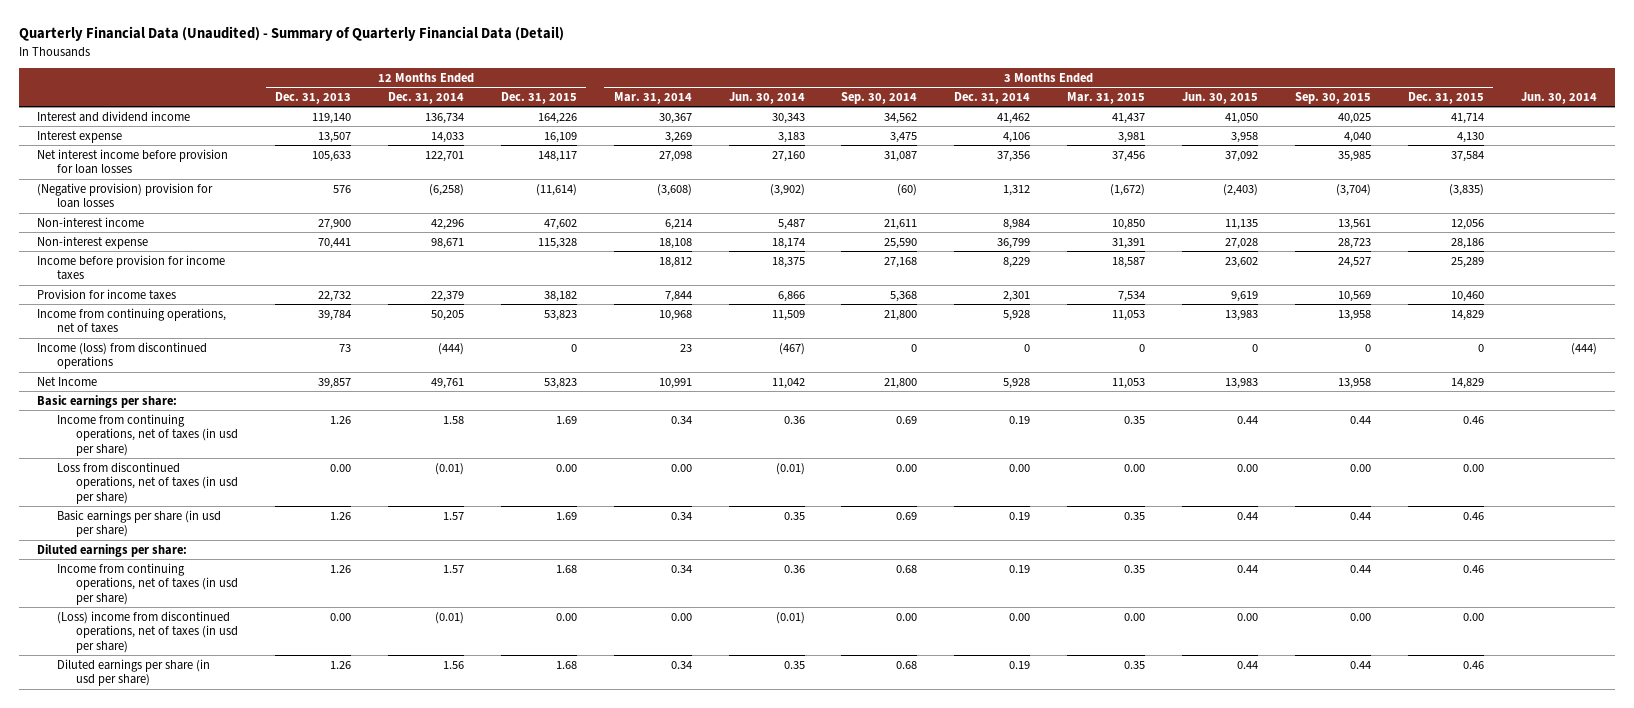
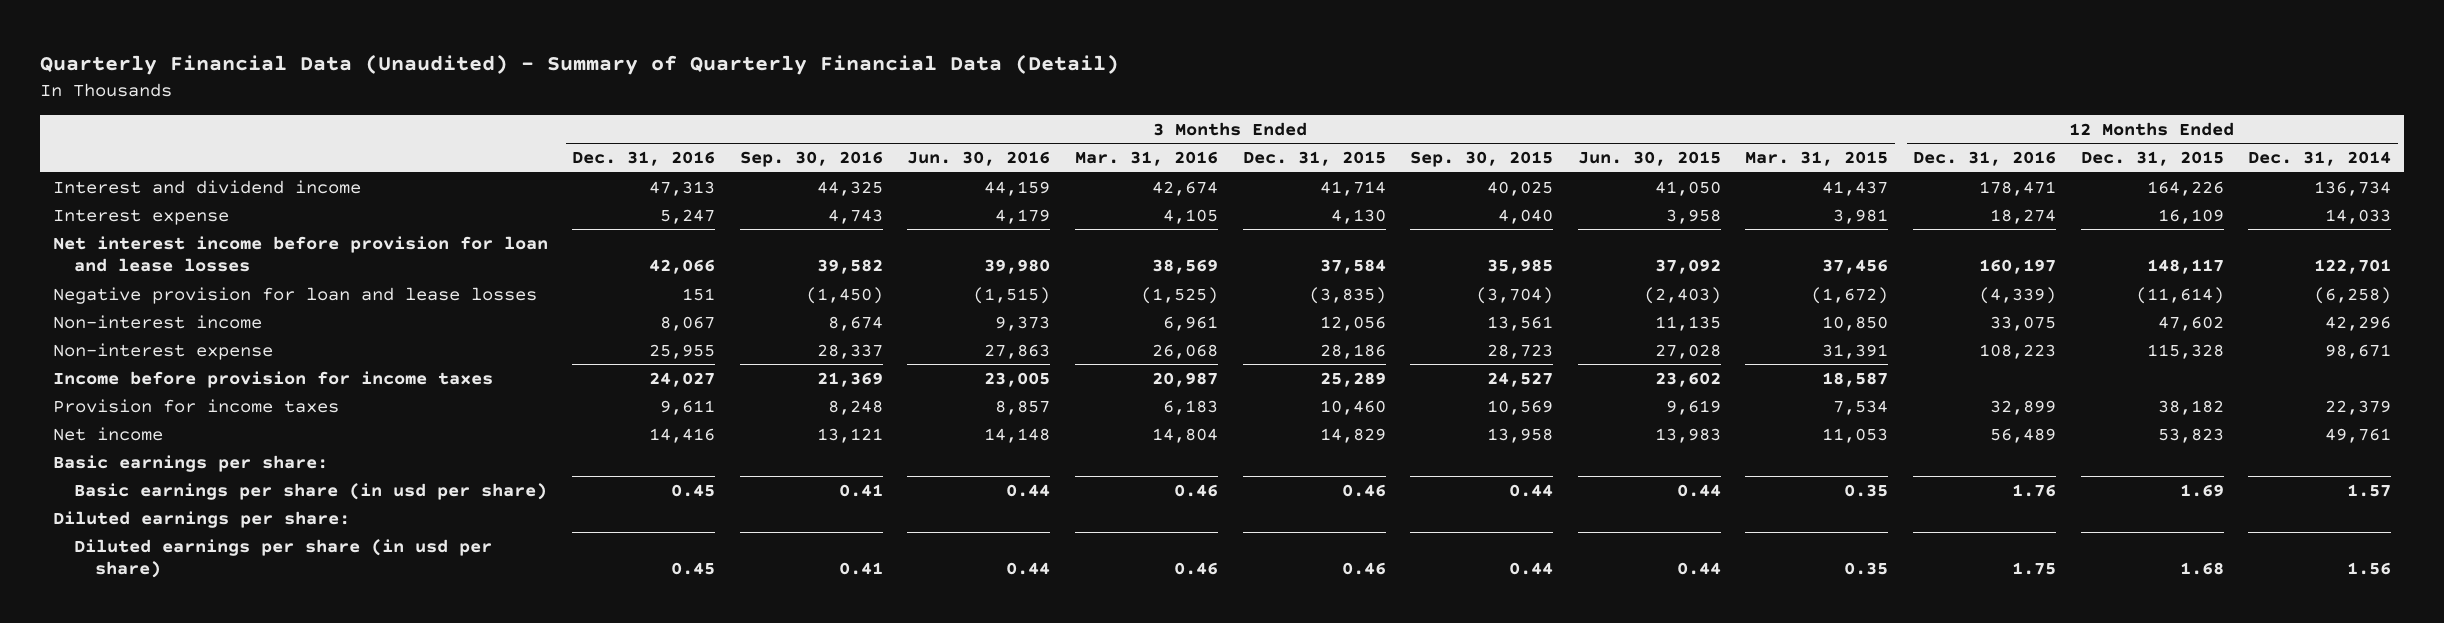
- | 12 Months Ended Dec. 31, 2013 | 12 Months Ended Dec. 31, 2014 | 12 Months Ended Dec. 31, 2015 | 3 Months Ended Mar. 31, 2014 | 3 Months Ended Jun. 30, 2014 | 3 Months Ended Sep. 30, 2014 | 3 Months Ended Dec. 31, 2014 | 3 Months Ended Mar. 31, 2015 | 3 Months Ended Jun. 30, 2015 | 3 Months Ended Sep. 30, 2015 | 3 Months Ended Dec. 31, 2015 | Jun. 30, 2014
+ | 3 Months Ended Dec. 31, 2016 | 3 Months Ended Sep. 30, 2016 | 3 Months Ended Jun. 30, 2016 | 3 Months Ended Mar. 31, 2016 | 3 Months Ended Dec. 31, 2015 | 3 Months Ended Sep. 30, 2015 | 3 Months Ended Jun. 30, 2015 | 3 Months Ended Mar. 31, 2015 | 12 Months Ended Dec. 31, 2016 | 12 Months Ended Dec. 31, 2015 | 12 Months Ended Dec. 31, 2014
- Net interest income before provision for loan losses | 105,633 | 122,701 | 148,117 | 27,098 | 27,160 | 31,087 | 37,356 | 37,456 | 37,092 | 35,985 | 37,584 |
- (Negative provision) provision for loan losses | 576 | (6,258) | (11,614) | (3,608) | (3,902) | (60) | 1,312 | (1,672) | (2,403) | (3,704) | (3,835) |
+ Net interest income before provision for loan and lease losses | 42,066 | 39,582 | 39,980 | 38,569 | 37,584 | 35,985 | 37,092 | 37,456 | 160,197 | 148,117 | 122,701
+ Negative provision for loan and lease losses | 151 | (1,450) | (1,515) | (1,525) | (3,835) | (3,704) | (2,403) | (1,672) | (4,339) | (11,614) | (6,258)
- Income from continuing operations, net of taxes | 39,784 | 50,205 | 53,823 | 10,968 | 11,509 | 21,800 | 5,928 | 11,053 | 13,983 | 13,958 | 14,829 |
- Income (loss) from discontinued operations | 73 | (444) | 0 | 23 | (467) | 0 | 0 | 0 | 0 | 0 | 0 | (444)
- Net Income | 39,857 | 49,761 | 53,823 | 10,991 | 11,042 | 21,800 | 5,928 | 11,053 | 13,983 | 13,958 | 14,829 |
+ Net income | 14,416 | 13,121 | 14,148 | 14,804 | 14,829 | 13,958 | 13,983 | 11,053 | 56,489 | 53,823 | 49,761
- Income from continuing operations, net of taxes (in usd per share) | 1.26 | 1.58 | 1.69 | 0.34 | 0.36 | 0.69 | 0.19 | 0.35 | 0.44 | 0.44 | 0.46 |
- Loss from discontinued operations, net of taxes (in usd per share) | 0.00 | (0.01) | 0.00 | 0.00 | (0.01) | 0.00 | 0.00 | 0.00 | 0.00 | 0.00 | 0.00 |
- Income from continuing operations, net of taxes (in usd per share) | 1.26 | 1.57 | 1.68 | 0.34 | 0.36 | 0.68 | 0.19 | 0.35 | 0.44 | 0.44 | 0.46 |
- (Loss) income from discontinued operations, net of taxes (in usd per share) | 0.00 | (0.01) | 0.00 | 0.00 | (0.01) | 0.00 | 0.00 | 0.00 | 0.00 | 0.00 | 0.00 |

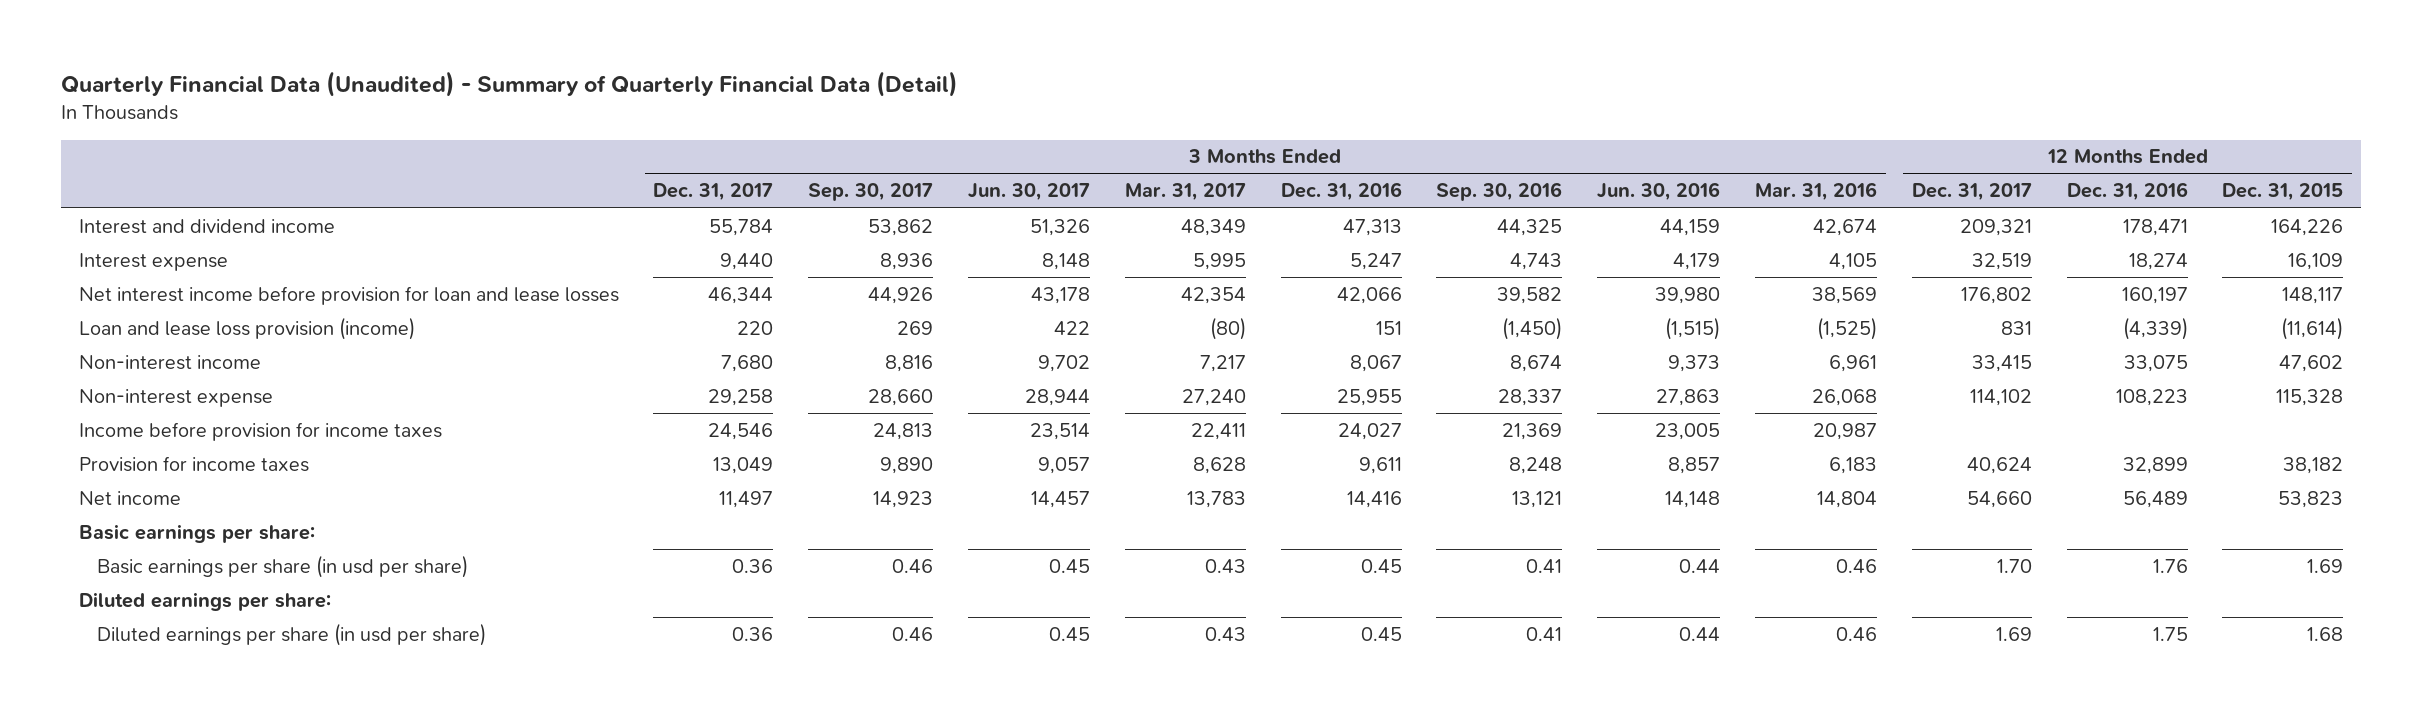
- | 3 Months Ended Dec. 31, 2016 | 3 Months Ended Sep. 30, 2016 | 3 Months Ended Jun. 30, 2016 | 3 Months Ended Mar. 31, 2016 | 3 Months Ended Dec. 31, 2015 | 3 Months Ended Sep. 30, 2015 | 3 Months Ended Jun. 30, 2015 | 3 Months Ended Mar. 31, 2015 | 12 Months Ended Dec. 31, 2016 | 12 Months Ended Dec. 31, 2015 | 12 Months Ended Dec. 31, 2014
+ | 3 Months Ended Dec. 31, 2017 | 3 Months Ended Sep. 30, 2017 | 3 Months Ended Jun. 30, 2017 | 3 Months Ended Mar. 31, 2017 | 3 Months Ended Dec. 31, 2016 | 3 Months Ended Sep. 30, 2016 | 3 Months Ended Jun. 30, 2016 | 3 Months Ended Mar. 31, 2016 | 12 Months Ended Dec. 31, 2017 | 12 Months Ended Dec. 31, 2016 | 12 Months Ended Dec. 31, 2015
- Negative provision for loan and lease losses | 151 | (1,450) | (1,515) | (1,525) | (3,835) | (3,704) | (2,403) | (1,672) | (4,339) | (11,614) | (6,258)
+ Loan and lease loss provision (income) | 220 | 269 | 422 | (80) | 151 | (1,450) | (1,515) | (1,525) | 831 | (4,339) | (11,614)

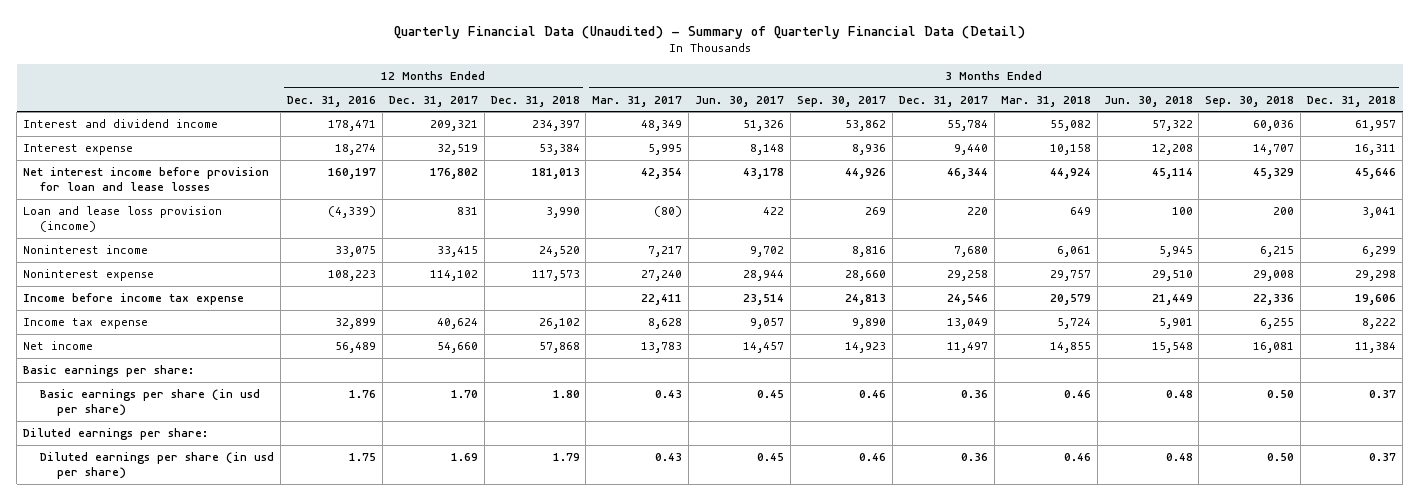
- | 3 Months Ended Dec. 31, 2017 | 3 Months Ended Sep. 30, 2017 | 3 Months Ended Jun. 30, 2017 | 3 Months Ended Mar. 31, 2017 | 3 Months Ended Dec. 31, 2016 | 3 Months Ended Sep. 30, 2016 | 3 Months Ended Jun. 30, 2016 | 3 Months Ended Mar. 31, 2016 | 12 Months Ended Dec. 31, 2017 | 12 Months Ended Dec. 31, 2016 | 12 Months Ended Dec. 31, 2015
+ | 12 Months Ended Dec. 31, 2016 | 12 Months Ended Dec. 31, 2017 | 12 Months Ended Dec. 31, 2018 | 3 Months Ended Mar. 31, 2017 | 3 Months Ended Jun. 30, 2017 | 3 Months Ended Sep. 30, 2017 | 3 Months Ended Dec. 31, 2017 | 3 Months Ended Mar. 31, 2018 | 3 Months Ended Jun. 30, 2018 | 3 Months Ended Sep. 30, 2018 | 3 Months Ended Dec. 31, 2018
- Non-interest income | 7,680 | 8,816 | 9,702 | 7,217 | 8,067 | 8,674 | 9,373 | 6,961 | 33,415 | 33,075 | 47,602
- Non-interest expense | 29,258 | 28,660 | 28,944 | 27,240 | 25,955 | 28,337 | 27,863 | 26,068 | 114,102 | 108,223 | 115,328
- Income before provision for income taxes | 24,546 | 24,813 | 23,514 | 22,411 | 24,027 | 21,369 | 23,005 | 20,987 | | |
- Provision for income taxes | 13,049 | 9,890 | 9,057 | 8,628 | 9,611 | 8,248 | 8,857 | 6,183 | 40,624 | 32,899 | 38,182
+ Noninterest income | 33,075 | 33,415 | 24,520 | 7,217 | 9,702 | 8,816 | 7,680 | 6,061 | 5,945 | 6,215 | 6,299
+ Noninterest expense | 108,223 | 114,102 | 117,573 | 27,240 | 28,944 | 28,660 | 29,258 | 29,757 | 29,510 | 29,008 | 29,298
+ Income before income tax expense | | | | 22,411 | 23,514 | 24,813 | 24,546 | 20,579 | 21,449 | 22,336 | 19,606
+ Income tax expense | 32,899 | 40,624 | 26,102 | 8,628 | 9,057 | 9,890 | 13,049 | 5,724 | 5,901 | 6,255 | 8,222

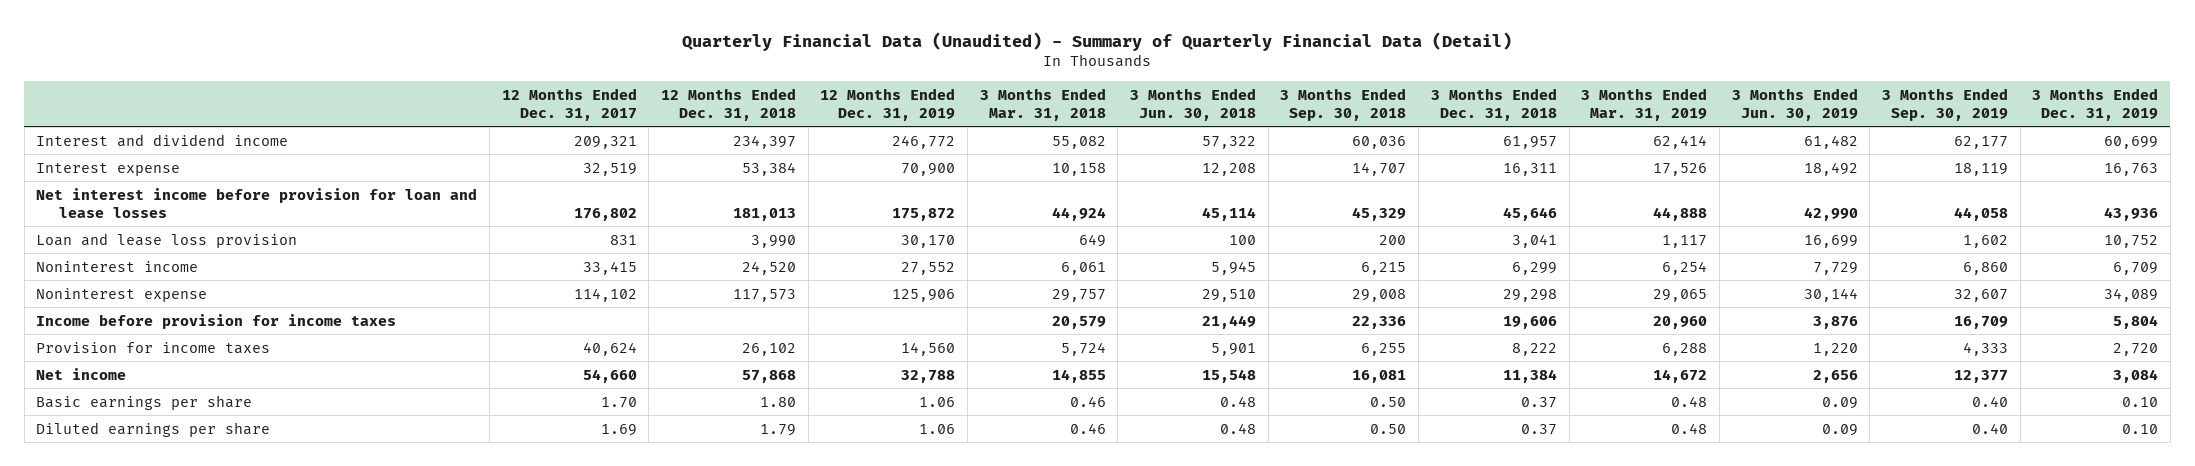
- | 12 Months Ended Dec. 31, 2016 | 12 Months Ended Dec. 31, 2017 | 12 Months Ended Dec. 31, 2018 | 3 Months Ended Mar. 31, 2017 | 3 Months Ended Jun. 30, 2017 | 3 Months Ended Sep. 30, 2017 | 3 Months Ended Dec. 31, 2017 | 3 Months Ended Mar. 31, 2018 | 3 Months Ended Jun. 30, 2018 | 3 Months Ended Sep. 30, 2018 | 3 Months Ended Dec. 31, 2018
+ | 12 Months Ended Dec. 31, 2017 | 12 Months Ended Dec. 31, 2018 | 12 Months Ended Dec. 31, 2019 | 3 Months Ended Mar. 31, 2018 | 3 Months Ended Jun. 30, 2018 | 3 Months Ended Sep. 30, 2018 | 3 Months Ended Dec. 31, 2018 | 3 Months Ended Mar. 31, 2019 | 3 Months Ended Jun. 30, 2019 | 3 Months Ended Sep. 30, 2019 | 3 Months Ended Dec. 31, 2019
- Loan and lease loss provision (income) | (4,339) | 831 | 3,990 | (80) | 422 | 269 | 220 | 649 | 100 | 200 | 3,041
+ Loan and lease loss provision | 831 | 3,990 | 30,170 | 649 | 100 | 200 | 3,041 | 1,117 | 16,699 | 1,602 | 10,752
- Income before income tax expense | | | | 22,411 | 23,514 | 24,813 | 24,546 | 20,579 | 21,449 | 22,336 | 19,606
- Income tax expense | 32,899 | 40,624 | 26,102 | 8,628 | 9,057 | 9,890 | 13,049 | 5,724 | 5,901 | 6,255 | 8,222
+ Income before provision for income taxes | | | | 20,579 | 21,449 | 22,336 | 19,606 | 20,960 | 3,876 | 16,709 | 5,804
+ Provision for income taxes | 40,624 | 26,102 | 14,560 | 5,724 | 5,901 | 6,255 | 8,222 | 6,288 | 1,220 | 4,333 | 2,720
- Basic earnings per share:
- Basic earnings per share (in usd per share) | 1.76 | 1.70 | 1.80 | 0.43 | 0.45 | 0.46 | 0.36 | 0.46 | 0.48 | 0.50 | 0.37
- Diluted earnings per share:
- Diluted earnings per share (in usd per share) | 1.75 | 1.69 | 1.79 | 0.43 | 0.45 | 0.46 | 0.36 | 0.46 | 0.48 | 0.50 | 0.37
+ Basic earnings per share | 1.70 | 1.80 | 1.06 | 0.46 | 0.48 | 0.50 | 0.37 | 0.48 | 0.09 | 0.40 | 0.10
+ Diluted earnings per share | 1.69 | 1.79 | 1.06 | 0.46 | 0.48 | 0.50 | 0.37 | 0.48 | 0.09 | 0.40 | 0.10

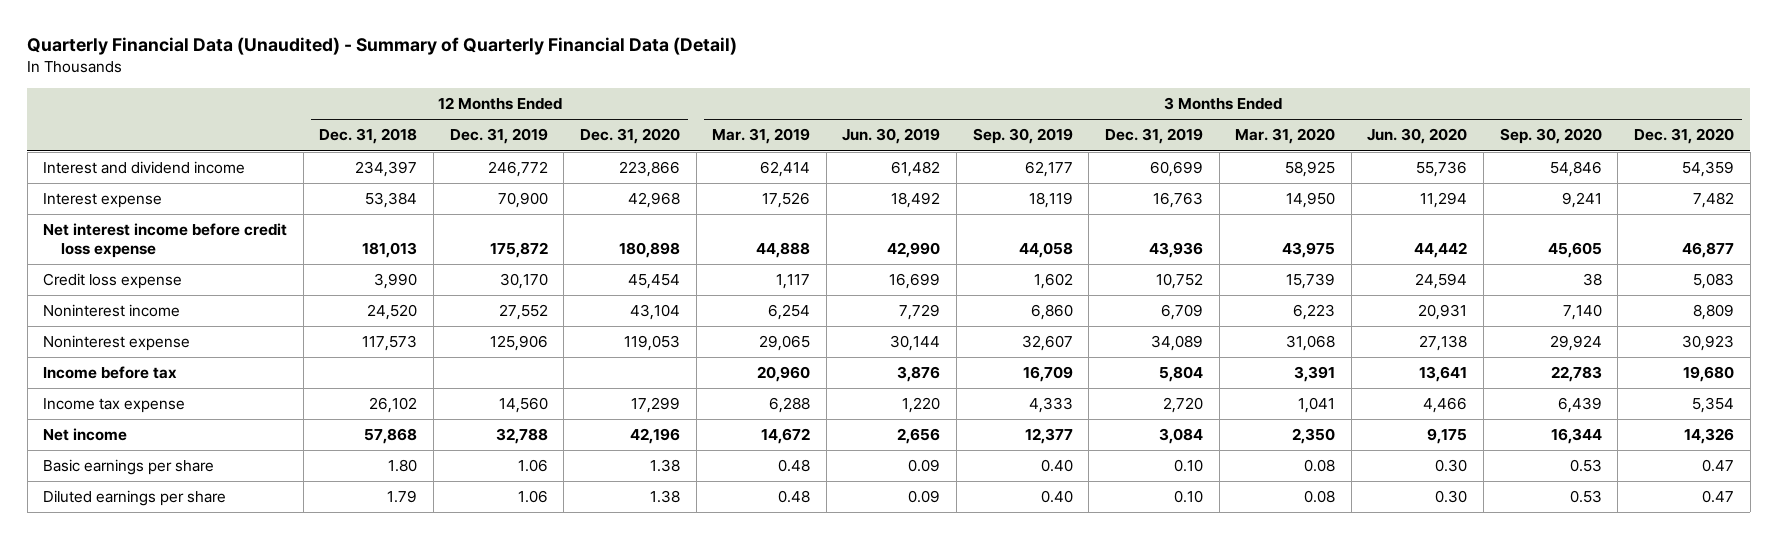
- | 12 Months Ended Dec. 31, 2017 | 12 Months Ended Dec. 31, 2018 | 12 Months Ended Dec. 31, 2019 | 3 Months Ended Mar. 31, 2018 | 3 Months Ended Jun. 30, 2018 | 3 Months Ended Sep. 30, 2018 | 3 Months Ended Dec. 31, 2018 | 3 Months Ended Mar. 31, 2019 | 3 Months Ended Jun. 30, 2019 | 3 Months Ended Sep. 30, 2019 | 3 Months Ended Dec. 31, 2019
+ | 12 Months Ended Dec. 31, 2018 | 12 Months Ended Dec. 31, 2019 | 12 Months Ended Dec. 31, 2020 | 3 Months Ended Mar. 31, 2019 | 3 Months Ended Jun. 30, 2019 | 3 Months Ended Sep. 30, 2019 | 3 Months Ended Dec. 31, 2019 | 3 Months Ended Mar. 31, 2020 | 3 Months Ended Jun. 30, 2020 | 3 Months Ended Sep. 30, 2020 | 3 Months Ended Dec. 31, 2020
- Net interest income before provision for loan and lease losses | 176,802 | 181,013 | 175,872 | 44,924 | 45,114 | 45,329 | 45,646 | 44,888 | 42,990 | 44,058 | 43,936
- Loan and lease loss provision | 831 | 3,990 | 30,170 | 649 | 100 | 200 | 3,041 | 1,117 | 16,699 | 1,602 | 10,752
+ Net interest income before credit loss expense | 181,013 | 175,872 | 180,898 | 44,888 | 42,990 | 44,058 | 43,936 | 43,975 | 44,442 | 45,605 | 46,877
+ Credit loss expense | 3,990 | 30,170 | 45,454 | 1,117 | 16,699 | 1,602 | 10,752 | 15,739 | 24,594 | 38 | 5,083
- Income before provision for income taxes | | | | 20,579 | 21,449 | 22,336 | 19,606 | 20,960 | 3,876 | 16,709 | 5,804
- Provision for income taxes | 40,624 | 26,102 | 14,560 | 5,724 | 5,901 | 6,255 | 8,222 | 6,288 | 1,220 | 4,333 | 2,720
+ Income before tax | | | | 20,960 | 3,876 | 16,709 | 5,804 | 3,391 | 13,641 | 22,783 | 19,680
+ Income tax expense | 26,102 | 14,560 | 17,299 | 6,288 | 1,220 | 4,333 | 2,720 | 1,041 | 4,466 | 6,439 | 5,354

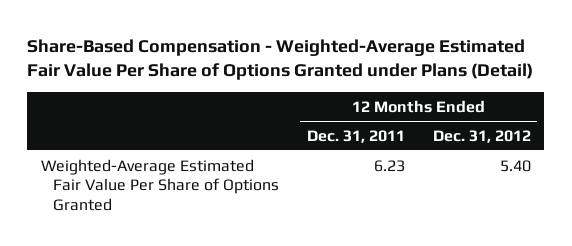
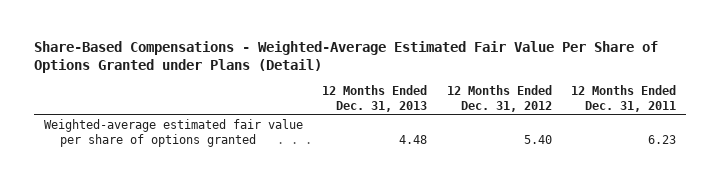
- Share-Based Compensation - Weighted-Average Estimated Fair Value Per Share of Options Granted under Plans (Detail)
+ Share-Based Compensations - Weighted-Average Estimated Fair Value Per Share of Options Granted under Plans (Detail)
- | 12 Months Ended Dec. 31, 2011 | 12 Months Ended Dec. 31, 2012
+ | 12 Months Ended Dec. 31, 2013 | 12 Months Ended Dec. 31, 2012 | 12 Months Ended Dec. 31, 2011
- Weighted-Average Estimated Fair Value Per Share of Options Granted | 6.23 | 5.40
+ Weighted-average estimated fair value per share of options granted | 4.48 | 5.40 | 6.23

